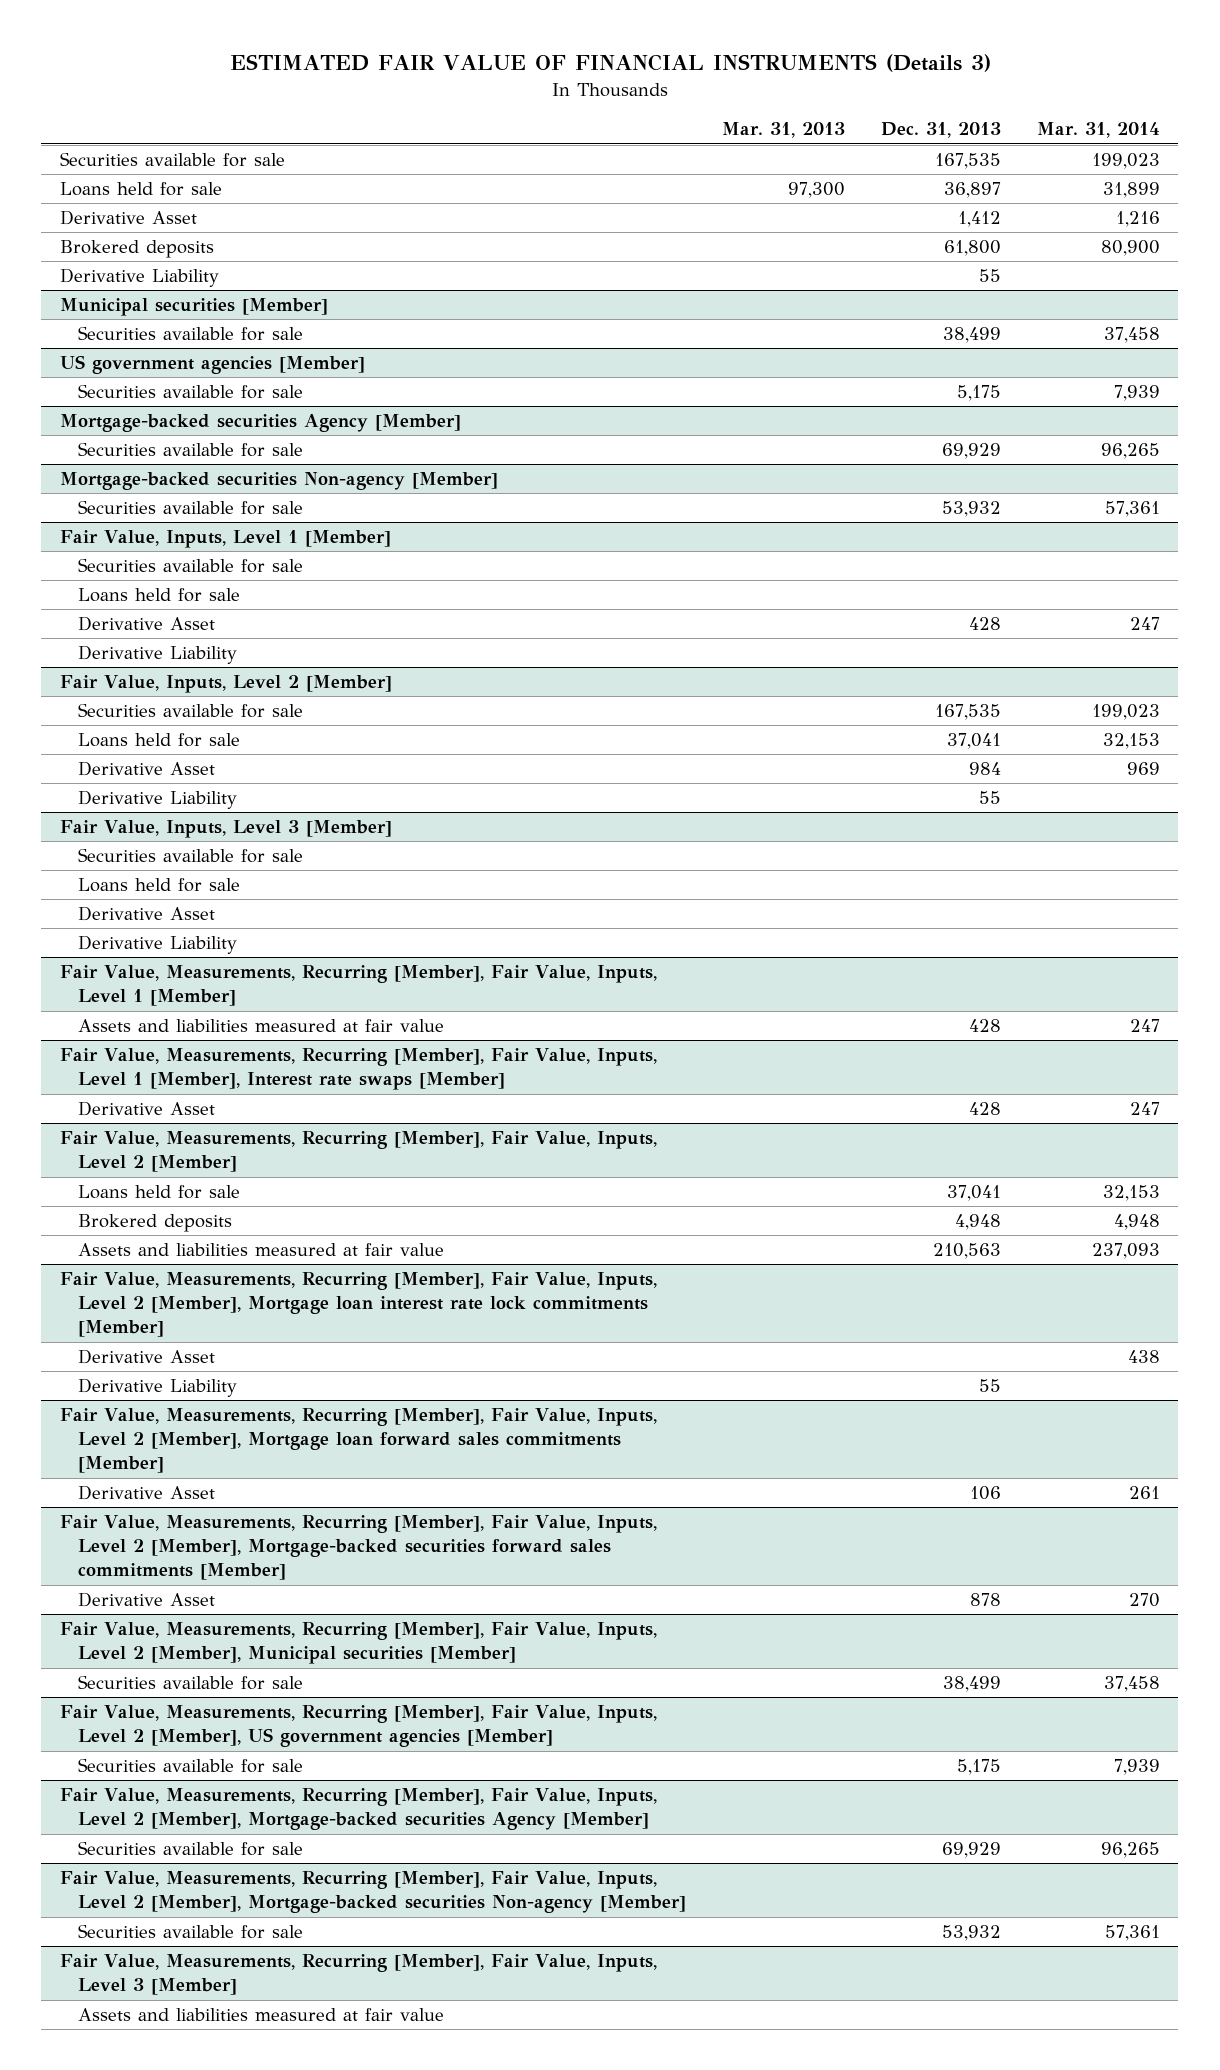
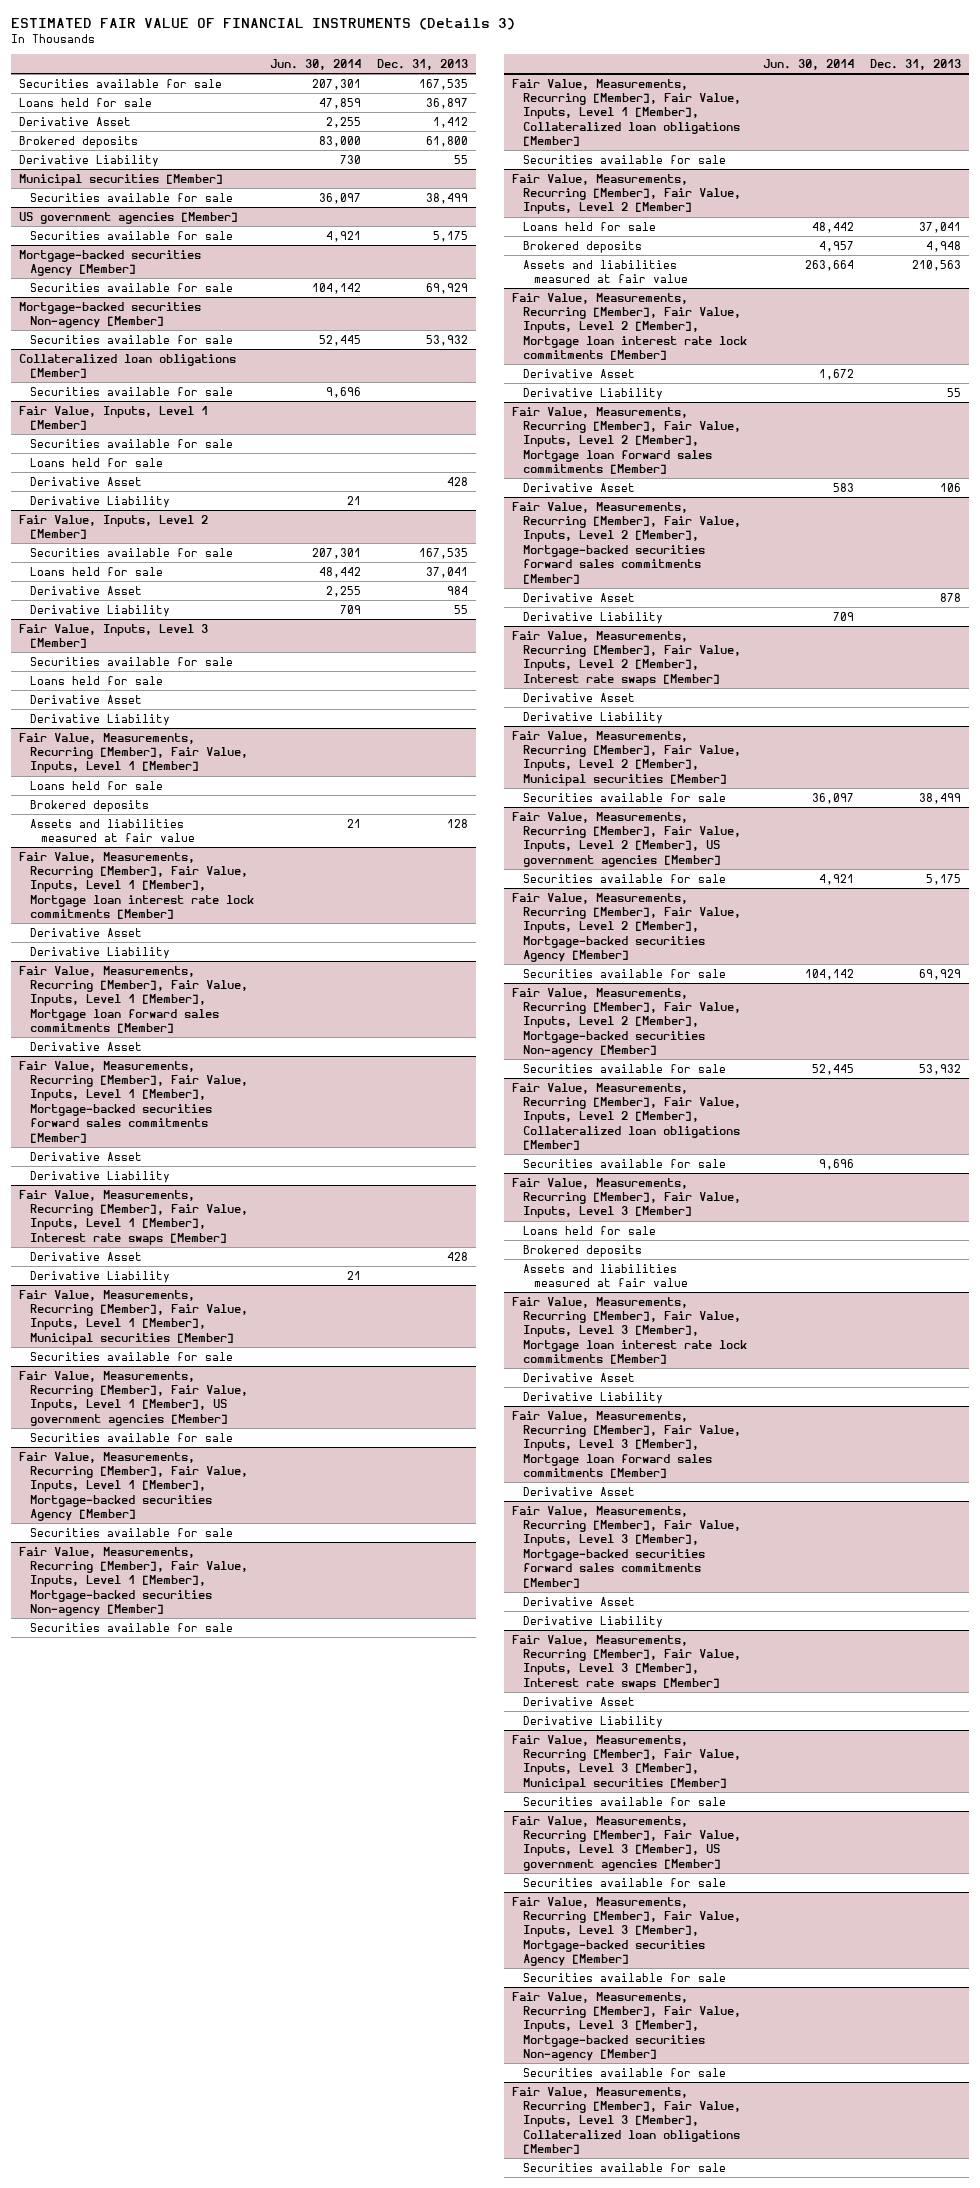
- | Mar. 31, 2013 | Dec. 31, 2013 | Mar. 31, 2014
+ | Jun. 30, 2014 | Dec. 31, 2013
+ Collateralized loan obligations [Member]
+ Securities available for sale | 9,696 |
@ Fair Value, Measurements, Recurring [Member], Fair Value, Inputs, Level 1 [Member]
- Assets and liabilities measured at fair value | | 428 | 247
+ Loans held for sale
+ Brokered deposits
+ Assets and liabilities measured at fair value | 21 | 128
+ Fair Value, Measurements, Recurring [Member], Fair Value, Inputs, Level 1 [Member], Mortgage loan interest rate lock commitments [Member]
+ Derivative Asset
+ Derivative Liability
+ Fair Value, Measurements, Recurring [Member], Fair Value, Inputs, Level 1 [Member], Mortgage loan forward sales commitments [Member]
+ Derivative Asset
+ Fair Value, Measurements, Recurring [Member], Fair Value, Inputs, Level 1 [Member], Mortgage-backed securities forward sales commitments [Member]
+ Derivative Asset
+ Derivative Liability
@ Fair Value, Measurements, Recurring [Member], Fair Value, Inputs, Level 1 [Member], Interest rate swaps [Member]
+ Derivative Liability | 21 |
+ Fair Value, Measurements, Recurring [Member], Fair Value, Inputs, Level 1 [Member], Municipal securities [Member]
+ Securities available for sale
+ Fair Value, Measurements, Recurring [Member], Fair Value, Inputs, Level 1 [Member], US government agencies [Member]
+ Securities available for sale
+ Fair Value, Measurements, Recurring [Member], Fair Value, Inputs, Level 1 [Member], Mortgage-backed securities Agency [Member]
+ Securities available for sale
+ Fair Value, Measurements, Recurring [Member], Fair Value, Inputs, Level 1 [Member], Mortgage-backed securities Non-agency [Member]
+ Securities available for sale
+ Fair Value, Measurements, Recurring [Member], Fair Value, Inputs, Level 1 [Member], Collateralized loan obligations [Member]
+ Securities available for sale
@ Fair Value, Measurements, Recurring [Member], Fair Value, Inputs, Level 2 [Member], Mortgage-backed securities forward sales commitments [Member]
+ Derivative Liability | 709 |
+ Fair Value, Measurements, Recurring [Member], Fair Value, Inputs, Level 2 [Member], Interest rate swaps [Member]
+ Derivative Asset
+ Derivative Liability
+ Fair Value, Measurements, Recurring [Member], Fair Value, Inputs, Level 2 [Member], Collateralized loan obligations [Member]
+ Securities available for sale | 9,696 |
@ Fair Value, Measurements, Recurring [Member], Fair Value, Inputs, Level 3 [Member]
+ Loans held for sale
+ Brokered deposits
+ Fair Value, Measurements, Recurring [Member], Fair Value, Inputs, Level 3 [Member], Mortgage loan interest rate lock commitments [Member]
+ Derivative Asset
+ Derivative Liability
+ Fair Value, Measurements, Recurring [Member], Fair Value, Inputs, Level 3 [Member], Mortgage loan forward sales commitments [Member]
+ Derivative Asset
+ Fair Value, Measurements, Recurring [Member], Fair Value, Inputs, Level 3 [Member], Mortgage-backed securities forward sales commitments [Member]
+ Derivative Asset
+ Derivative Liability
+ Fair Value, Measurements, Recurring [Member], Fair Value, Inputs, Level 3 [Member], Interest rate swaps [Member]
+ Derivative Asset
+ Derivative Liability
+ Fair Value, Measurements, Recurring [Member], Fair Value, Inputs, Level 3 [Member], Municipal securities [Member]
+ Securities available for sale
+ Fair Value, Measurements, Recurring [Member], Fair Value, Inputs, Level 3 [Member], US government agencies [Member]
+ Securities available for sale
+ Fair Value, Measurements, Recurring [Member], Fair Value, Inputs, Level 3 [Member], Mortgage-backed securities Agency [Member]
+ Securities available for sale
+ Fair Value, Measurements, Recurring [Member], Fair Value, Inputs, Level 3 [Member], Mortgage-backed securities Non-agency [Member]
+ Securities available for sale
+ Fair Value, Measurements, Recurring [Member], Fair Value, Inputs, Level 3 [Member], Collateralized loan obligations [Member]
+ Securities available for sale

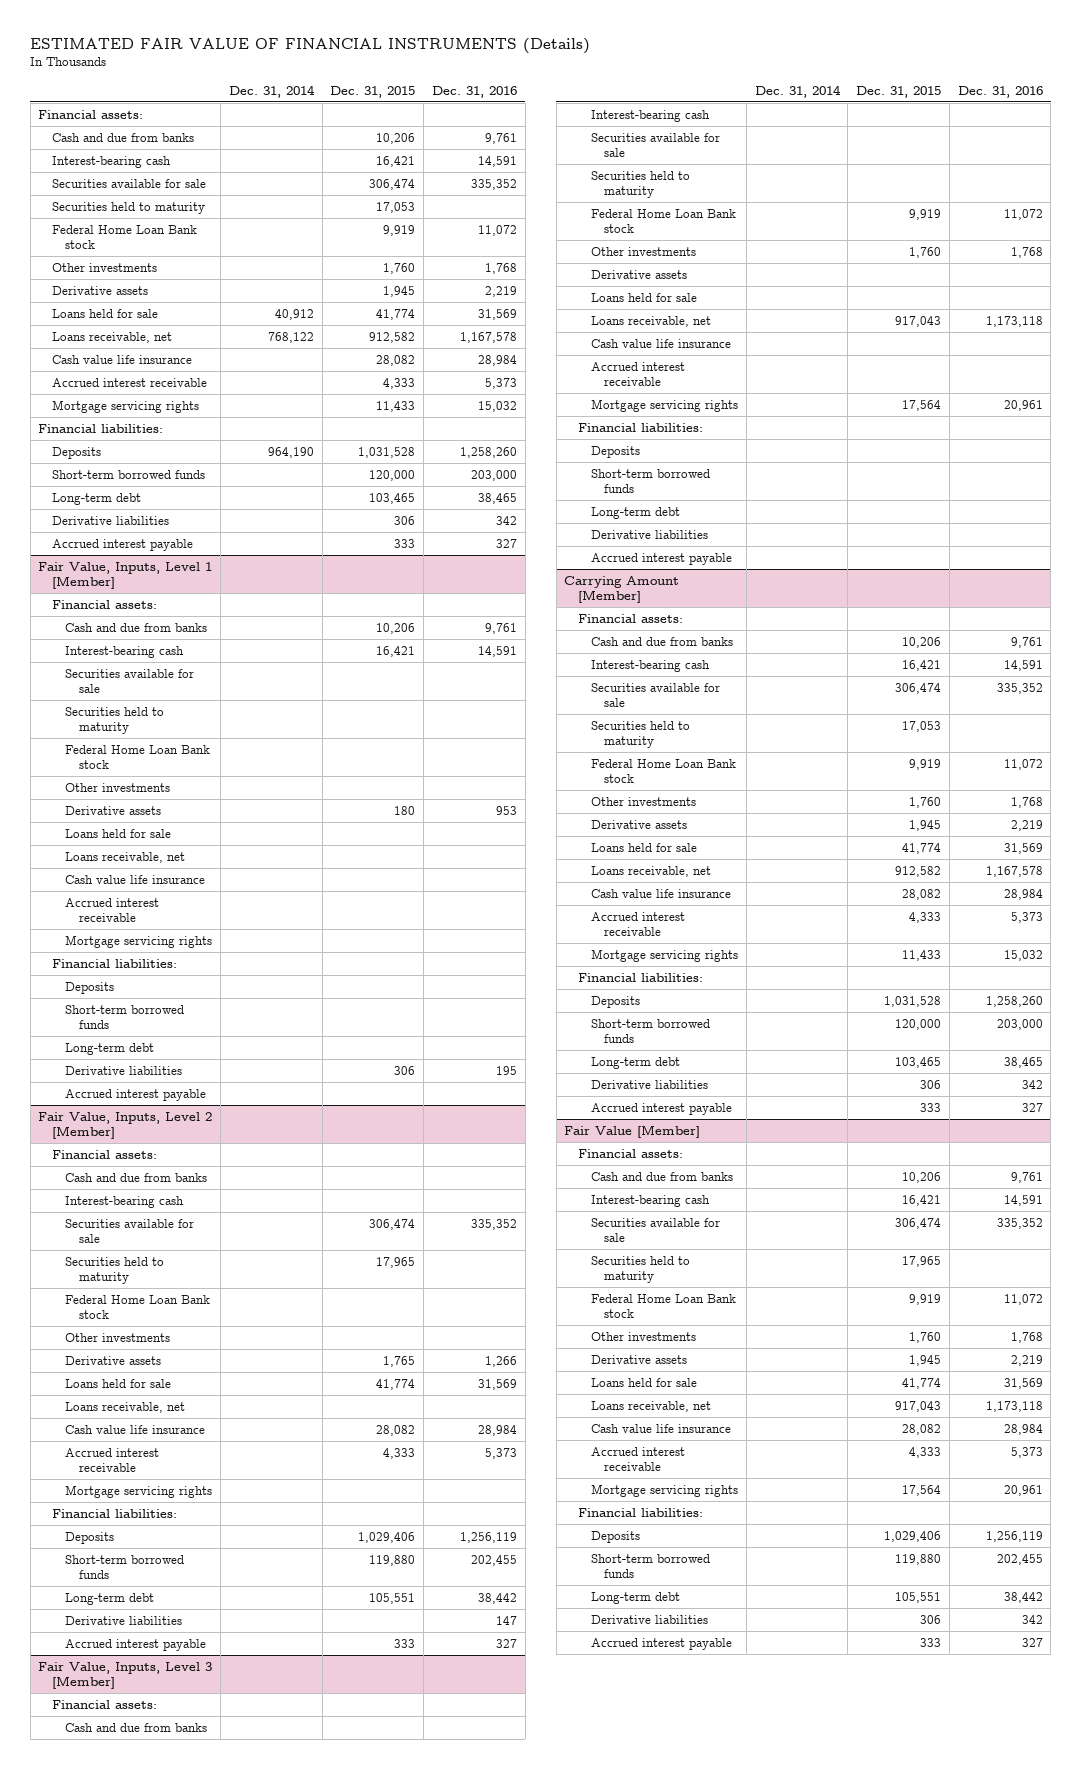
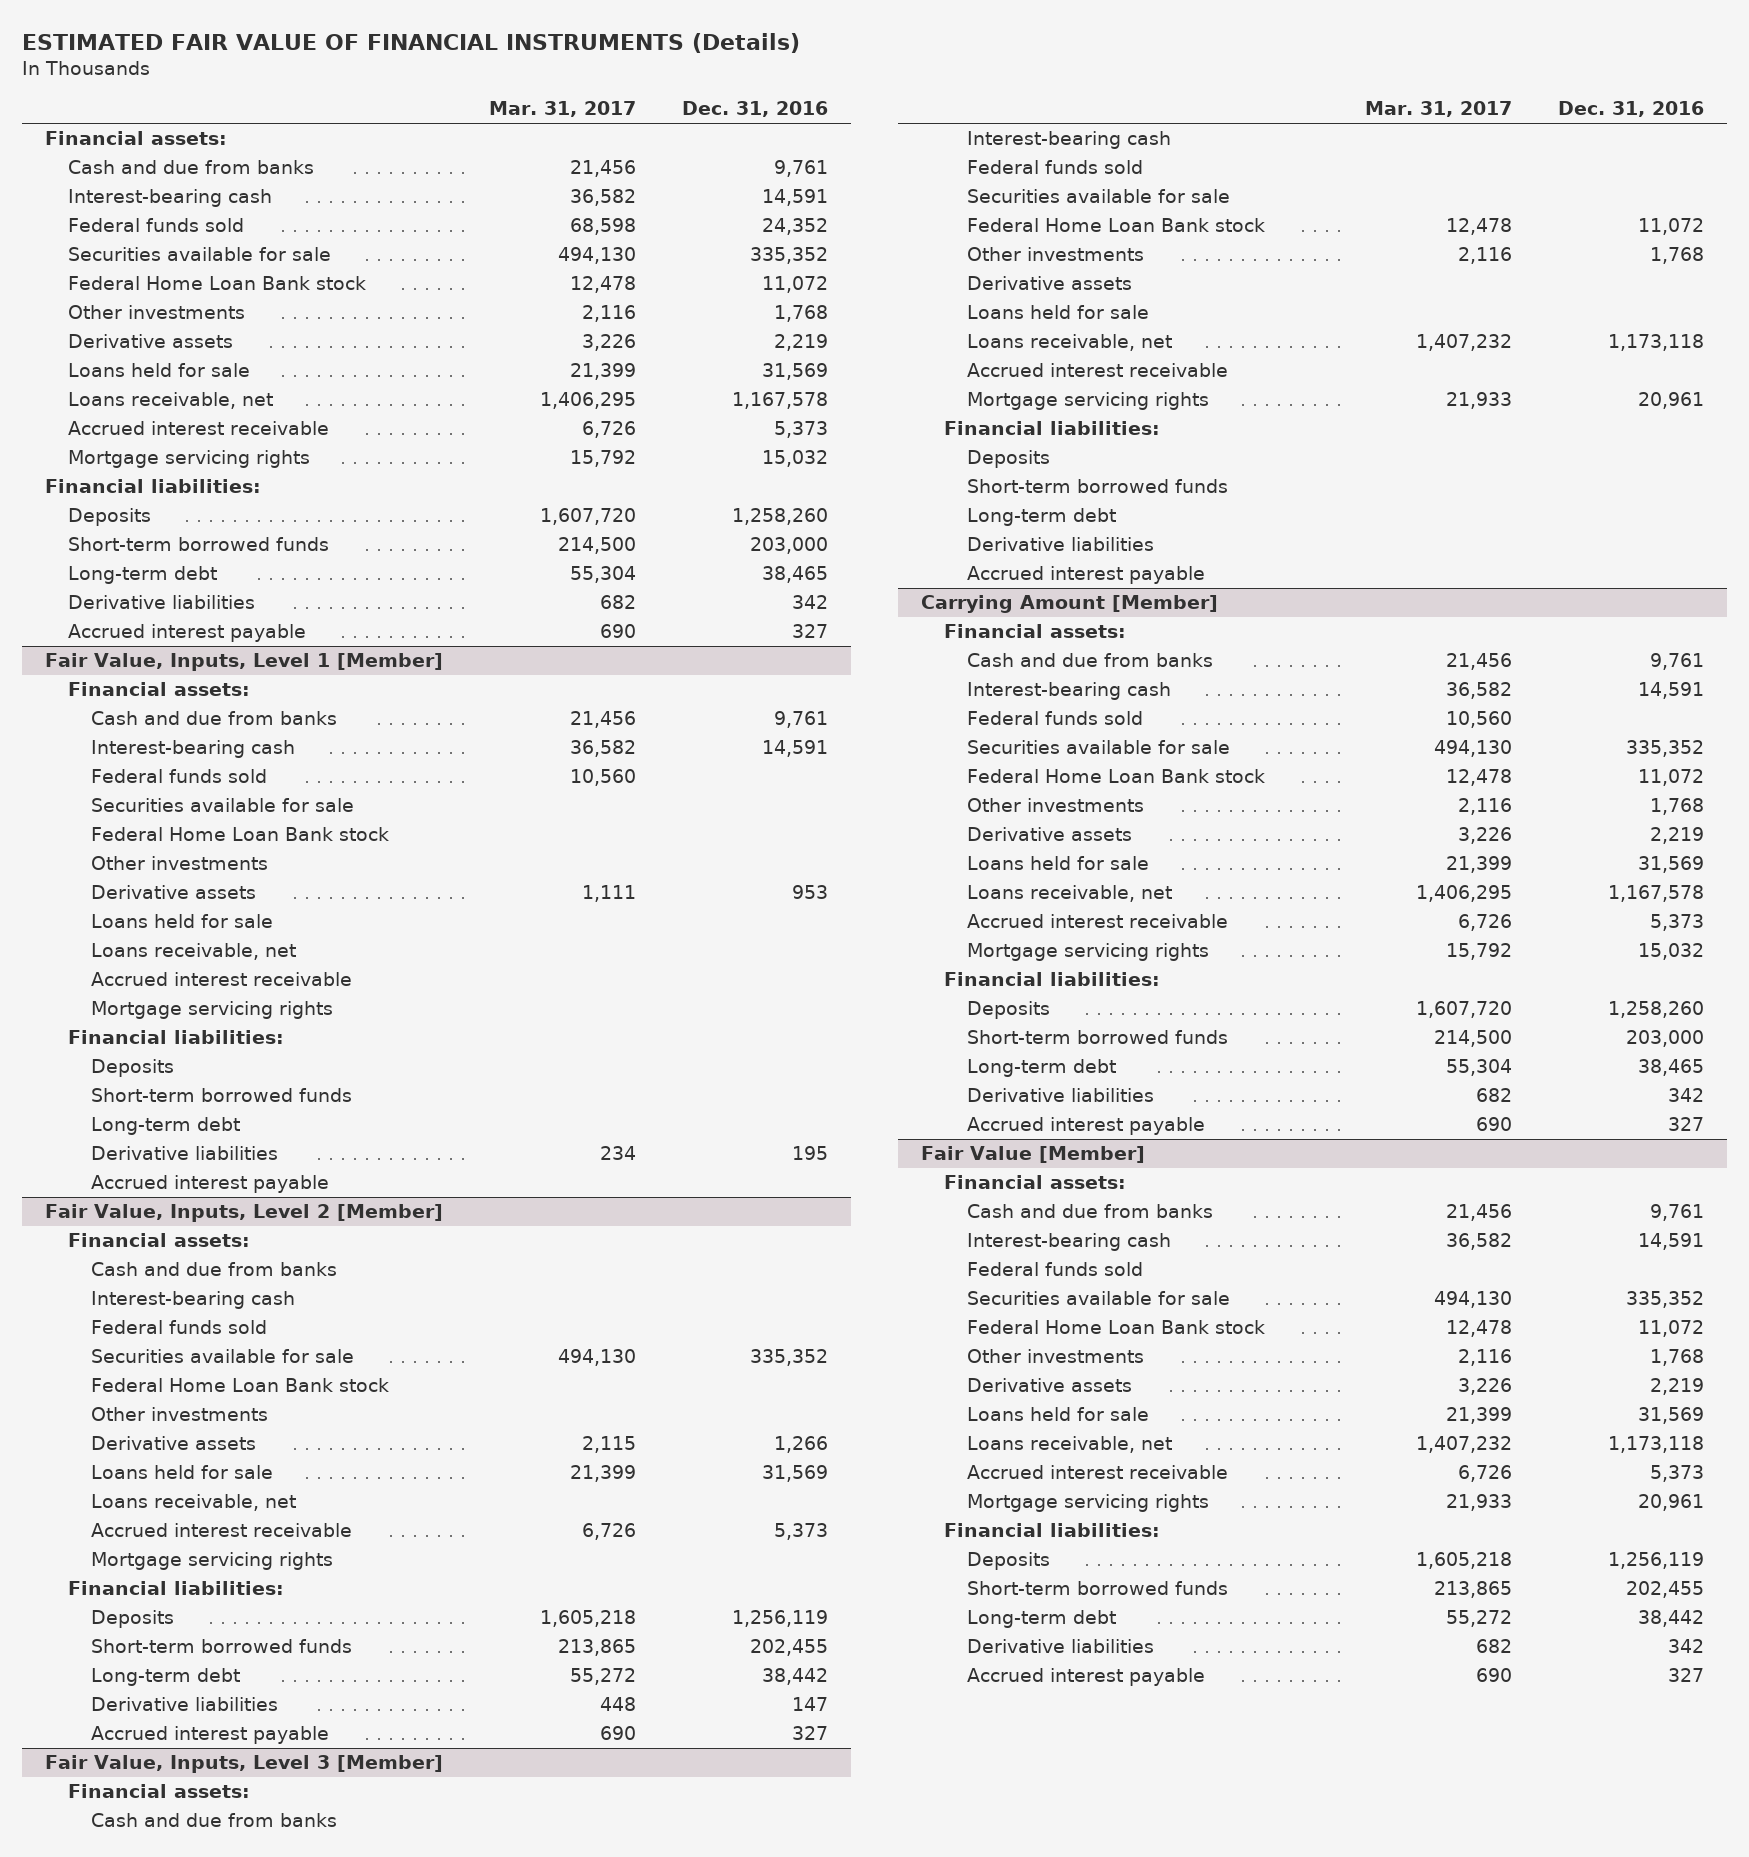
- | Dec. 31, 2014 | Dec. 31, 2015 | Dec. 31, 2016
+ | Mar. 31, 2017 | Dec. 31, 2016
+ Federal funds sold | 68,598 | 24,352
- Securities held to maturity | | 17,053 |
- Cash value life insurance | | 28,082 | 28,984
@ Fair Value, Inputs, Level 1 [Member]
+ Federal funds sold | 10,560 |
- Securities held to maturity
- Cash value life insurance
@ Fair Value, Inputs, Level 2 [Member]
+ Federal funds sold
- Securities held to maturity | | 17,965 |
- Cash value life insurance | | 28,082 | 28,984
@ Fair Value, Inputs, Level 3 [Member]
+ Federal funds sold
- Securities held to maturity
- Cash value life insurance
@ Carrying Amount [Member]
+ Federal funds sold | 10,560 |
- Securities held to maturity | | 17,053 |
- Cash value life insurance | | 28,082 | 28,984
@ Fair Value [Member]
+ Federal funds sold
- Securities held to maturity | | 17,965 |
- Cash value life insurance | | 28,082 | 28,984

